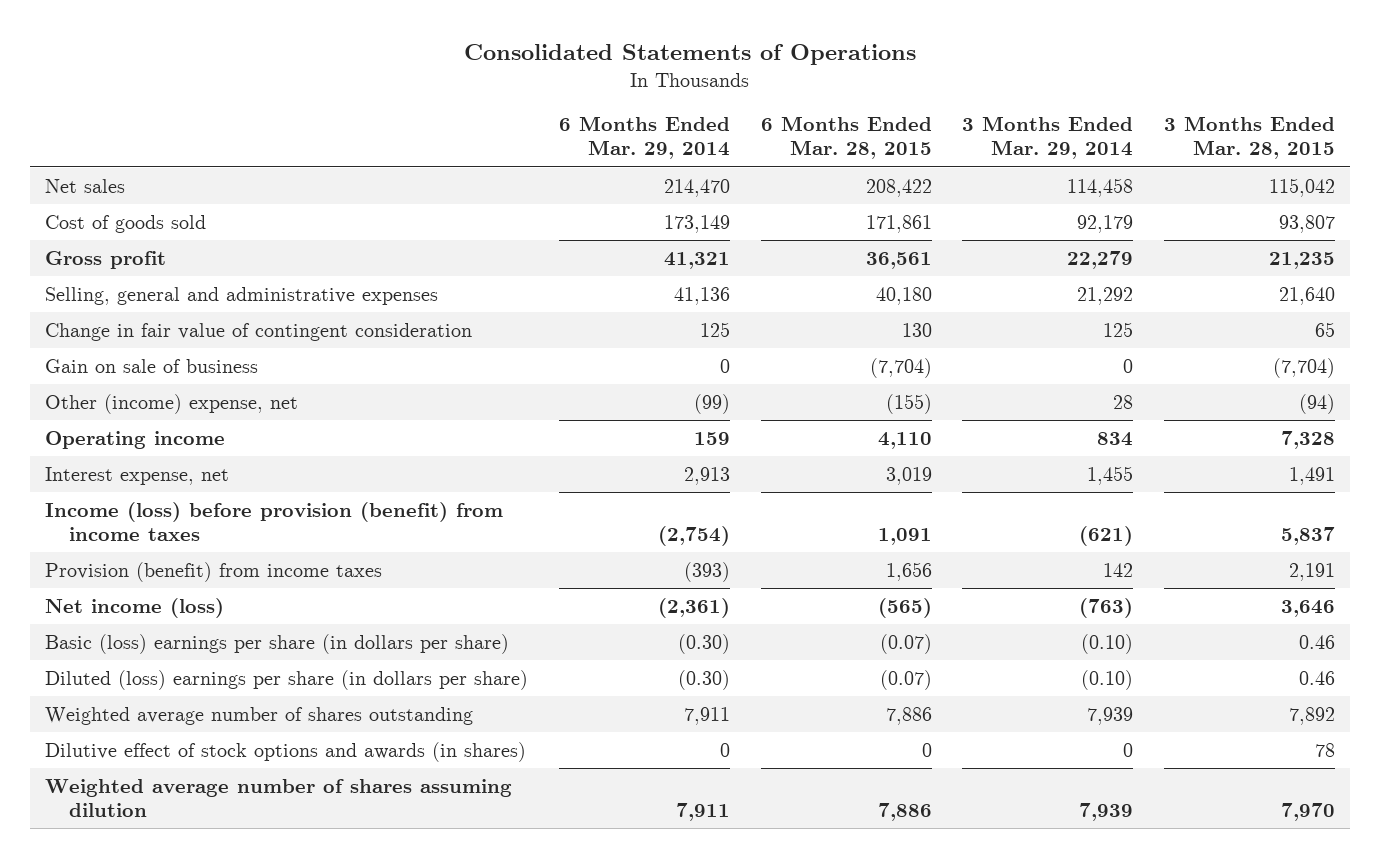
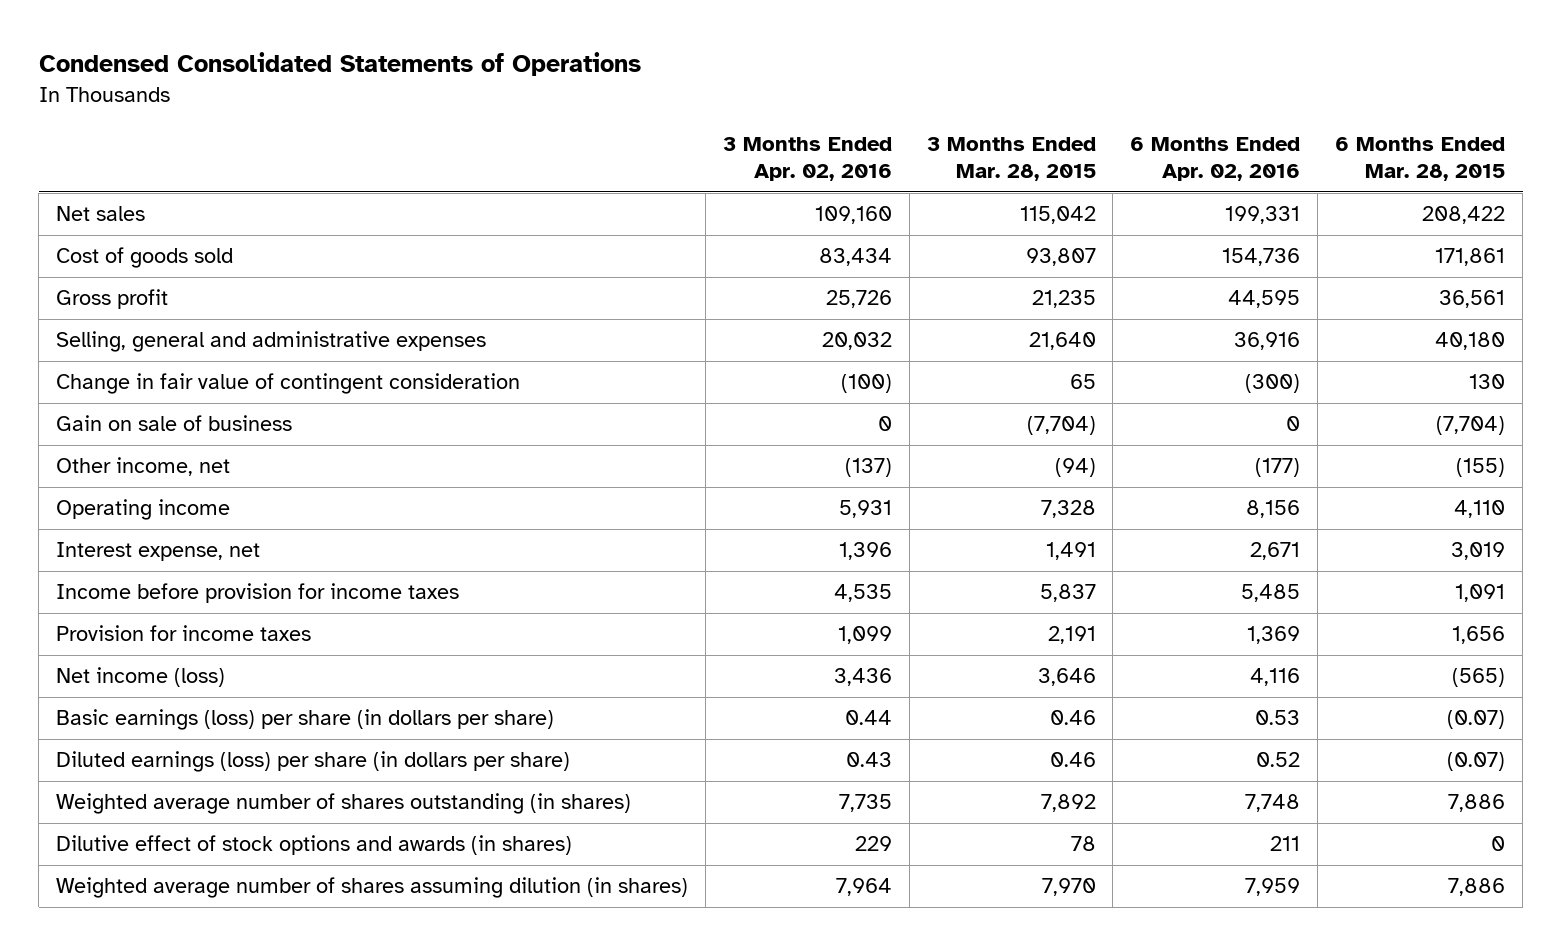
- Consolidated Statements of Operations
+ Condensed Consolidated Statements of Operations
- | 6 Months Ended Mar. 29, 2014 | 6 Months Ended Mar. 28, 2015 | 3 Months Ended Mar. 29, 2014 | 3 Months Ended Mar. 28, 2015
+ | 3 Months Ended Apr. 02, 2016 | 3 Months Ended Mar. 28, 2015 | 6 Months Ended Apr. 02, 2016 | 6 Months Ended Mar. 28, 2015
- Other (income) expense, net | (99) | (155) | 28 | (94)
+ Other income, net | (137) | (94) | (177) | (155)
- Income (loss) before provision (benefit) from income taxes | (2,754) | 1,091 | (621) | 5,837
- Provision (benefit) from income taxes | (393) | 1,656 | 142 | 2,191
+ Income before provision for income taxes | 4,535 | 5,837 | 5,485 | 1,091
+ Provision for income taxes | 1,099 | 2,191 | 1,369 | 1,656
- Basic (loss) earnings per share (in dollars per share) | (0.30) | (0.07) | (0.10) | 0.46
- Diluted (loss) earnings per share (in dollars per share) | (0.30) | (0.07) | (0.10) | 0.46
- Weighted average number of shares outstanding | 7,911 | 7,886 | 7,939 | 7,892
+ Basic earnings (loss) per share (in dollars per share) | 0.44 | 0.46 | 0.53 | (0.07)
+ Diluted earnings (loss) per share (in dollars per share) | 0.43 | 0.46 | 0.52 | (0.07)
+ Weighted average number of shares outstanding (in shares) | 7,735 | 7,892 | 7,748 | 7,886
- Weighted average number of shares assuming dilution | 7,911 | 7,886 | 7,939 | 7,970
+ Weighted average number of shares assuming dilution (in shares) | 7,964 | 7,970 | 7,959 | 7,886

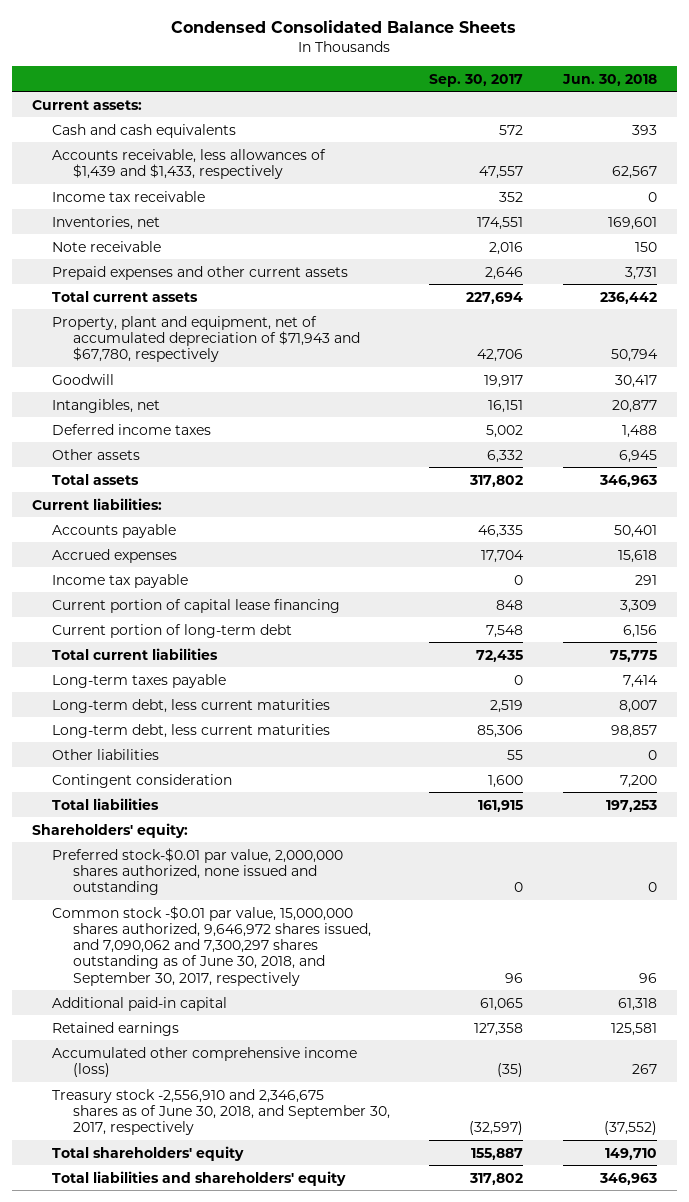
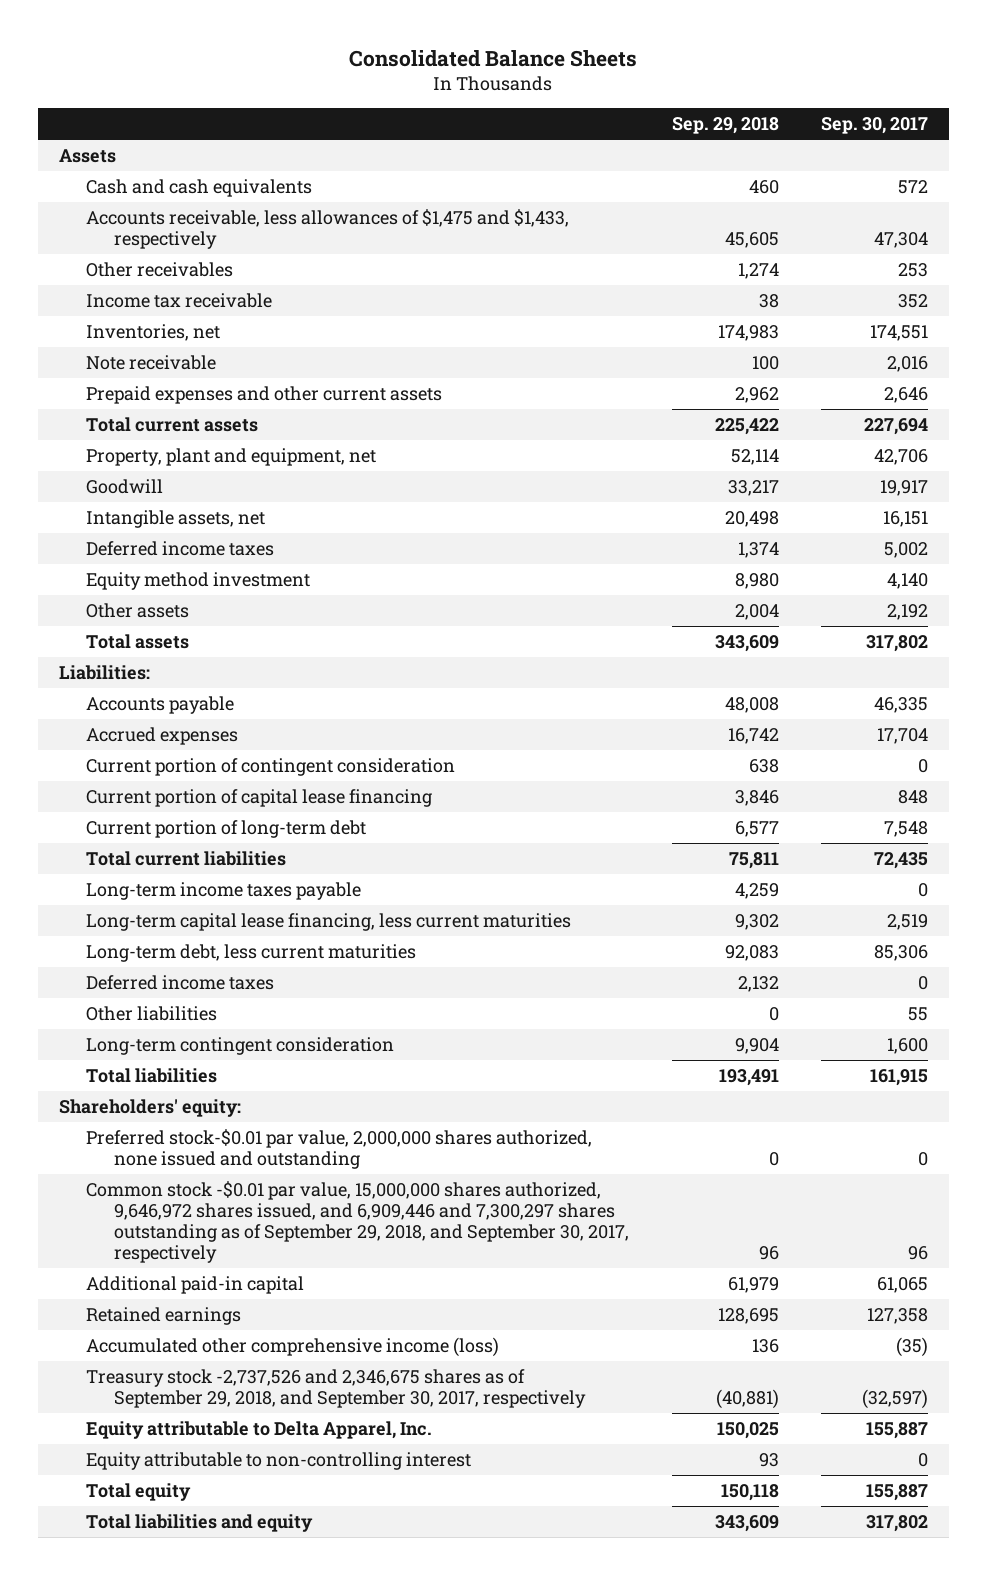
- Condensed Consolidated Balance Sheets
+ Consolidated Balance Sheets
- | Sep. 30, 2017 | Jun. 30, 2018
+ | Sep. 29, 2018 | Sep. 30, 2017
- Current assets:
+ Assets
- Accounts receivable, less allowances of $1,439 and $1,433, respectively | 47,557 | 62,567
+ Accounts receivable, less allowances of $1,475 and $1,433, respectively | 45,605 | 47,304
+ Other receivables | 1,274 | 253
- Property, plant and equipment, net of accumulated depreciation of $71,943 and $67,780, respectively | 42,706 | 50,794
+ Property, plant and equipment, net | 52,114 | 42,706
- Intangibles, net | 16,151 | 20,877
+ Intangible assets, net | 20,498 | 16,151
- Other assets | 6,332 | 6,945
+ Equity method investment | 8,980 | 4,140
+ Other assets | 2,004 | 2,192
- Current liabilities:
+ Liabilities:
- Income tax payable | 0 | 291
+ Current portion of contingent consideration | 638 | 0
- Long-term taxes payable | 0 | 7,414
- Long-term debt, less current maturities | 2,519 | 8,007
+ Long-term income taxes payable | 4,259 | 0
+ Long-term capital lease financing, less current maturities | 9,302 | 2,519
+ Deferred income taxes | 2,132 | 0
- Contingent consideration | 1,600 | 7,200
+ Long-term contingent consideration | 9,904 | 1,600
- Common stock -$0.01 par value, 15,000,000 shares authorized, 9,646,972 shares issued, and 7,090,062 and 7,300,297 shares outstanding as of June 30, 2018, and September 30, 2017, respectively | 96 | 96
+ Common stock -$0.01 par value, 15,000,000 shares authorized, 9,646,972 shares issued, and 6,909,446 and 7,300,297 shares outstanding as of September 29, 2018, and September 30, 2017, respectively | 96 | 96
- Treasury stock -2,556,910 and 2,346,675 shares as of June 30, 2018, and September 30, 2017, respectively | (32,597) | (37,552)
- Total shareholders' equity | 155,887 | 149,710
- Total liabilities and shareholders' equity | 317,802 | 346,963
+ Treasury stock -2,737,526 and 2,346,675 shares as of September 29, 2018, and September 30, 2017, respectively | (40,881) | (32,597)
+ Equity attributable to Delta Apparel, Inc. | 150,025 | 155,887
+ Equity attributable to non-controlling interest | 93 | 0
+ Total equity | 150,118 | 155,887
+ Total liabilities and equity | 343,609 | 317,802

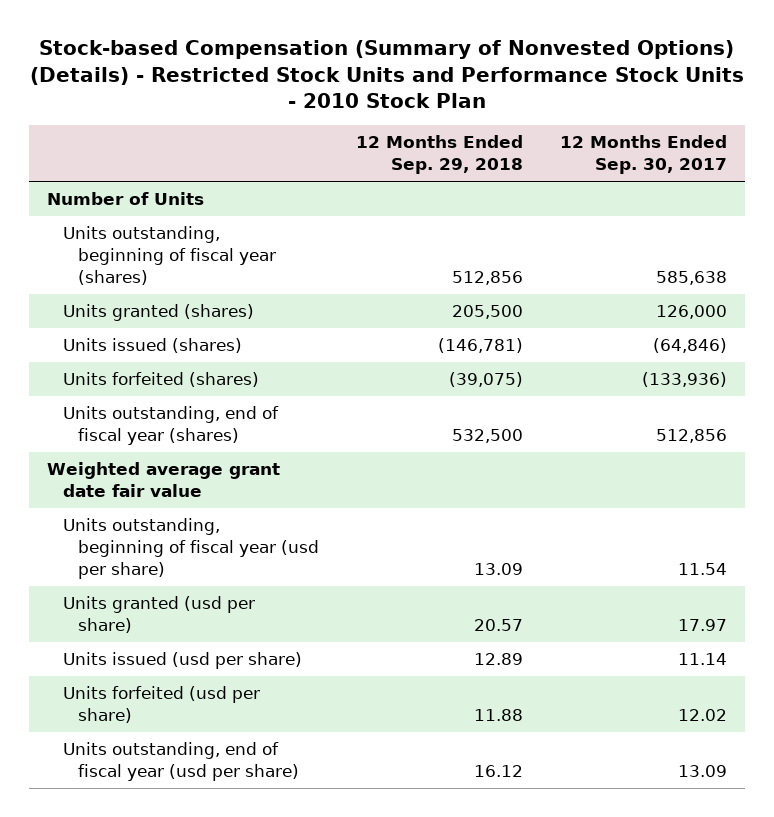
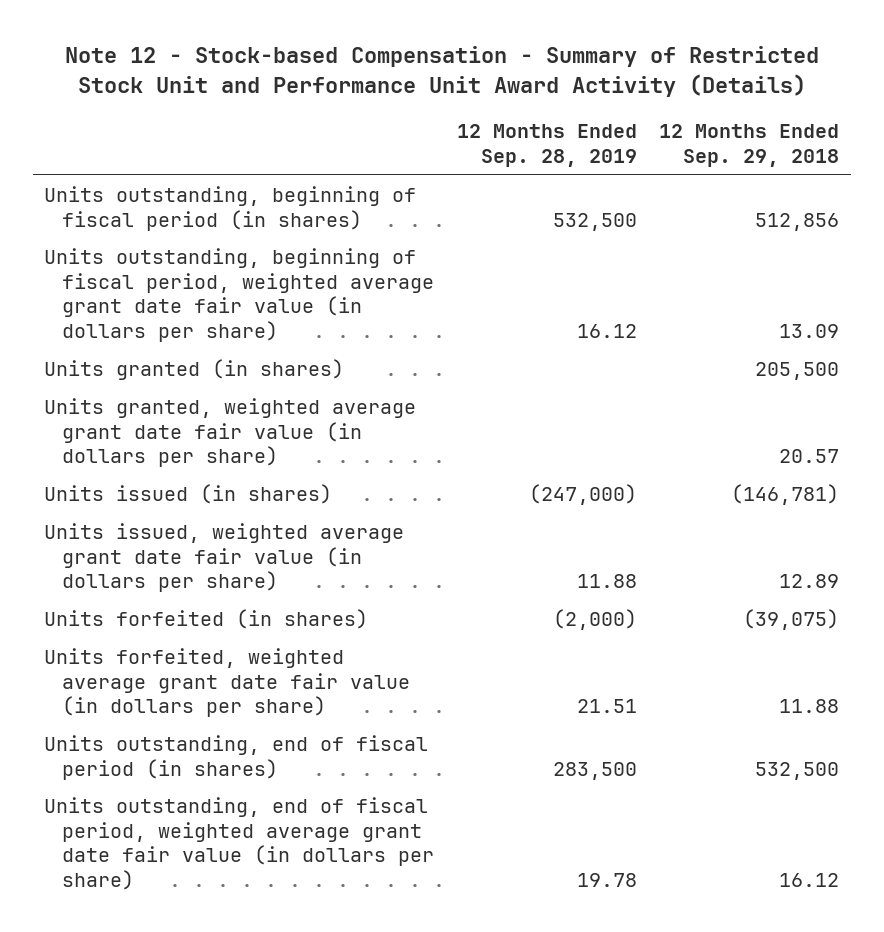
- Stock-based Compensation (Summary of Nonvested Options) (Details) - Restricted Stock Units and Performance Stock Units - 2010 Stock Plan
+ Note 12 - Stock-based Compensation - Summary of Restricted Stock Unit and Performance Unit Award Activity (Details)
- | 12 Months Ended Sep. 29, 2018 | 12 Months Ended Sep. 30, 2017
+ | 12 Months Ended Sep. 28, 2019 | 12 Months Ended Sep. 29, 2018
- Number of Units
- Units outstanding, beginning of fiscal year (shares) | 512,856 | 585,638
- Units granted (shares) | 205,500 | 126,000
- Units issued (shares) | (146,781) | (64,846)
- Units forfeited (shares) | (39,075) | (133,936)
- Units outstanding, end of fiscal year (shares) | 532,500 | 512,856
- Weighted average grant date fair value
- Units outstanding, beginning of fiscal year (usd per share) | 13.09 | 11.54
- Units granted (usd per share) | 20.57 | 17.97
- Units issued (usd per share) | 12.89 | 11.14
- Units forfeited (usd per share) | 11.88 | 12.02
- Units outstanding, end of fiscal year (usd per share) | 16.12 | 13.09
+ Units outstanding, beginning of fiscal period (in shares) | 532,500 | 512,856
+ Units outstanding, beginning of fiscal period, weighted average grant date fair value (in dollars per share) | 16.12 | 13.09
+ Units granted (in shares) | | 205,500
+ Units granted, weighted average grant date fair value (in dollars per share) | | 20.57
+ Units issued (in shares) | (247,000) | (146,781)
+ Units issued, weighted average grant date fair value (in dollars per share) | 11.88 | 12.89
+ Units forfeited (in shares) | (2,000) | (39,075)
+ Units forfeited, weighted average grant date fair value (in dollars per share) | 21.51 | 11.88
+ Units outstanding, end of fiscal period (in shares) | 283,500 | 532,500
+ Units outstanding, end of fiscal period, weighted average grant date fair value (in dollars per share) | 19.78 | 16.12

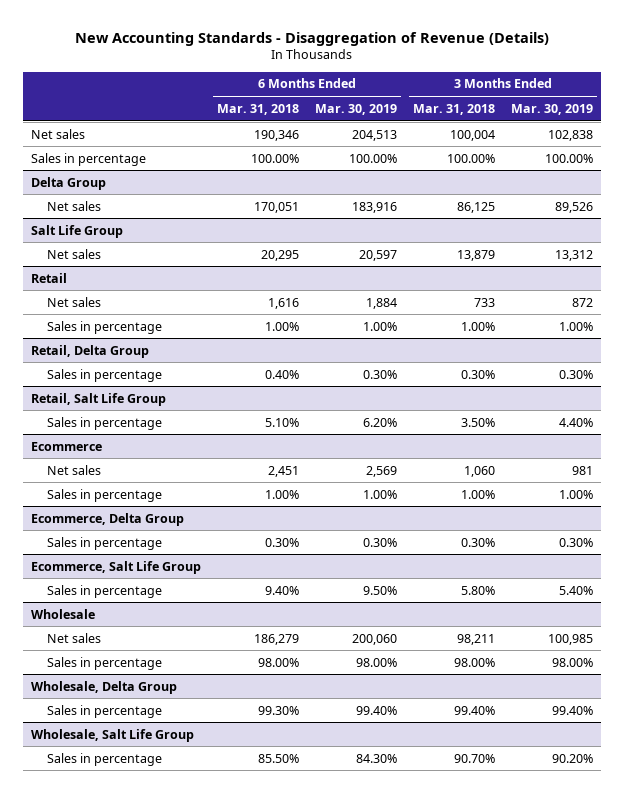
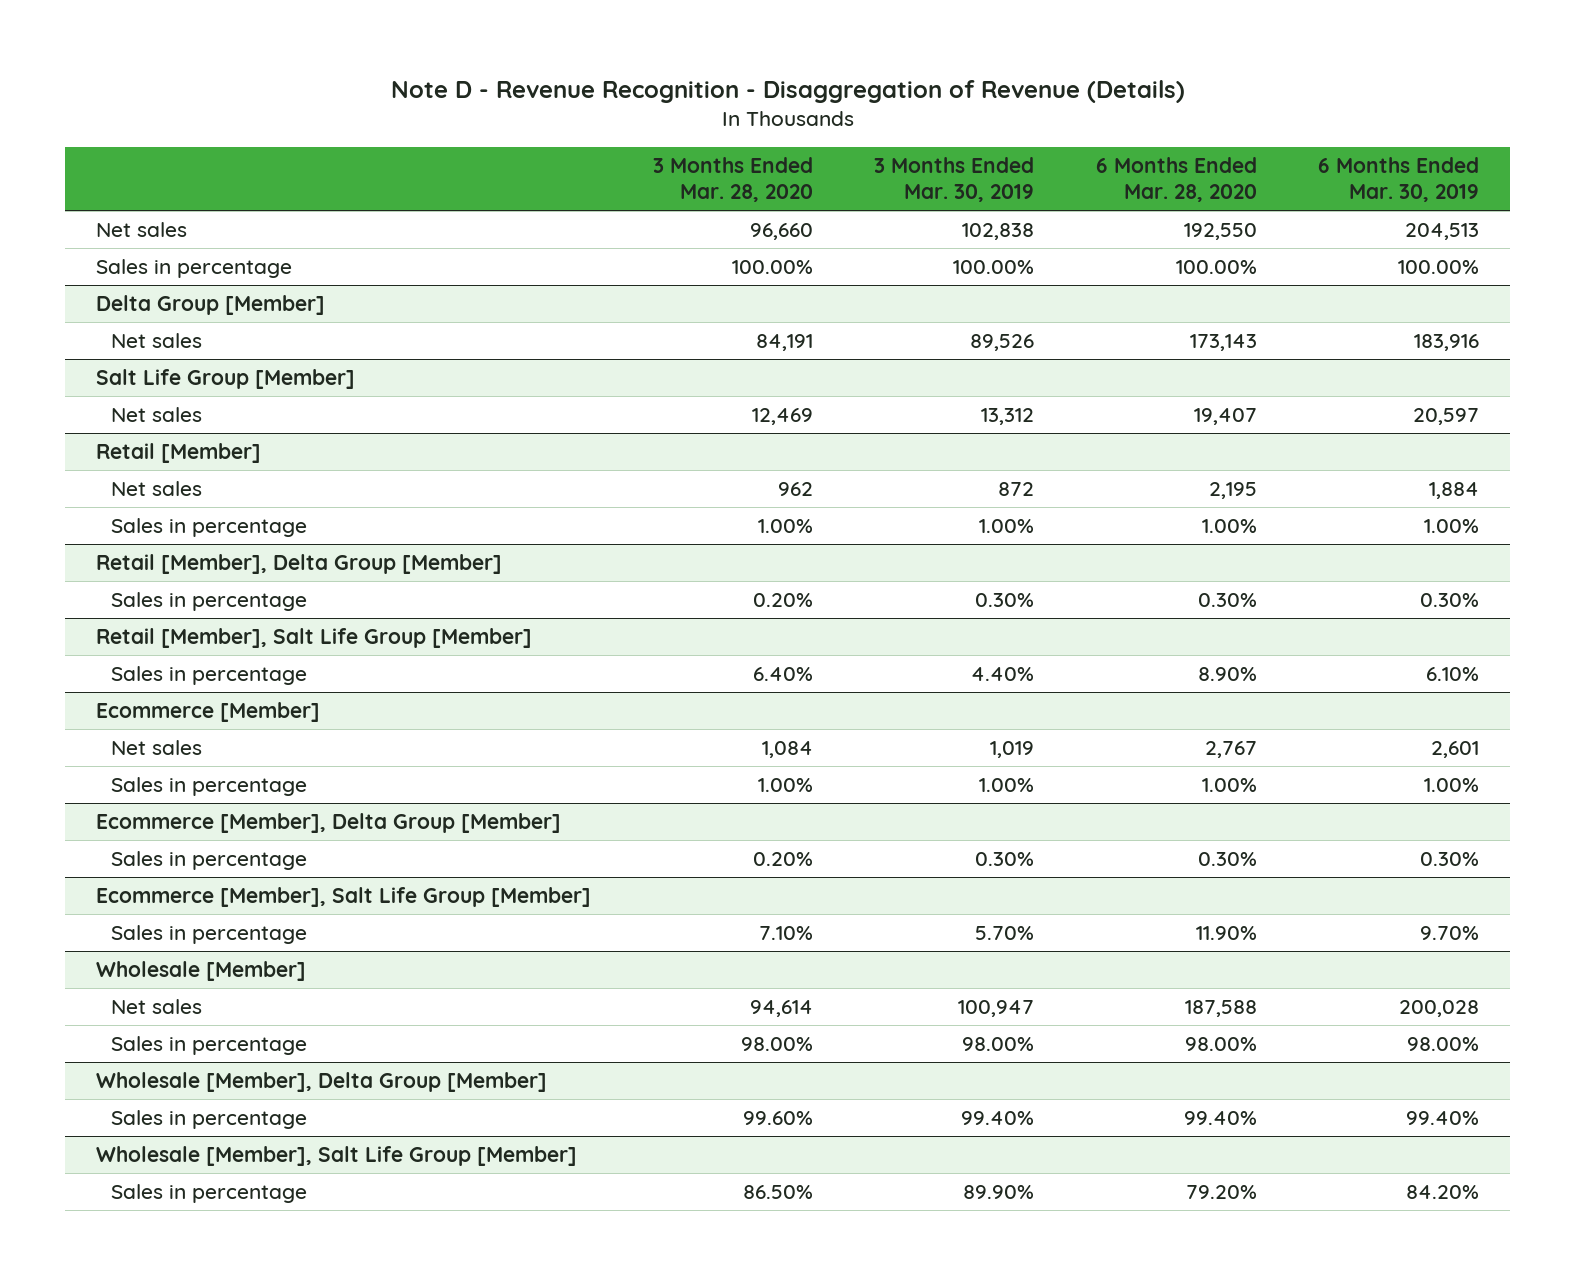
- New Accounting Standards - Disaggregation of Revenue (Details)
+ Note D - Revenue Recognition - Disaggregation of Revenue (Details)
- | 6 Months Ended Mar. 31, 2018 | 6 Months Ended Mar. 30, 2019 | 3 Months Ended Mar. 31, 2018 | 3 Months Ended Mar. 30, 2019
+ | 3 Months Ended Mar. 28, 2020 | 3 Months Ended Mar. 30, 2019 | 6 Months Ended Mar. 28, 2020 | 6 Months Ended Mar. 30, 2019
- Delta Group
+ Delta Group [Member]
- Salt Life Group
+ Salt Life Group [Member]
- Retail
+ Retail [Member]
- Retail, Delta Group
+ Retail [Member], Delta Group [Member]
- Retail, Salt Life Group
- Sales in percentage | 5.10% | 6.20% | 3.50% | 4.40%
- Ecommerce
- Net sales | 2,451 | 2,569 | 1,060 | 981
+ Retail [Member], Salt Life Group [Member]
+ Sales in percentage | 6.40% | 4.40% | 8.90% | 6.10%
+ Ecommerce [Member]
+ Net sales | 1,084 | 1,019 | 2,767 | 2,601
- Ecommerce, Delta Group
+ Ecommerce [Member], Delta Group [Member]
- Ecommerce, Salt Life Group
- Sales in percentage | 9.40% | 9.50% | 5.80% | 5.40%
- Wholesale
- Net sales | 186,279 | 200,060 | 98,211 | 100,985
+ Ecommerce [Member], Salt Life Group [Member]
+ Sales in percentage | 7.10% | 5.70% | 11.90% | 9.70%
+ Wholesale [Member]
+ Net sales | 94,614 | 100,947 | 187,588 | 200,028
- Wholesale, Delta Group
+ Wholesale [Member], Delta Group [Member]
- Wholesale, Salt Life Group
- Sales in percentage | 85.50% | 84.30% | 90.70% | 90.20%
+ Wholesale [Member], Salt Life Group [Member]
+ Sales in percentage | 86.50% | 89.90% | 79.20% | 84.20%

